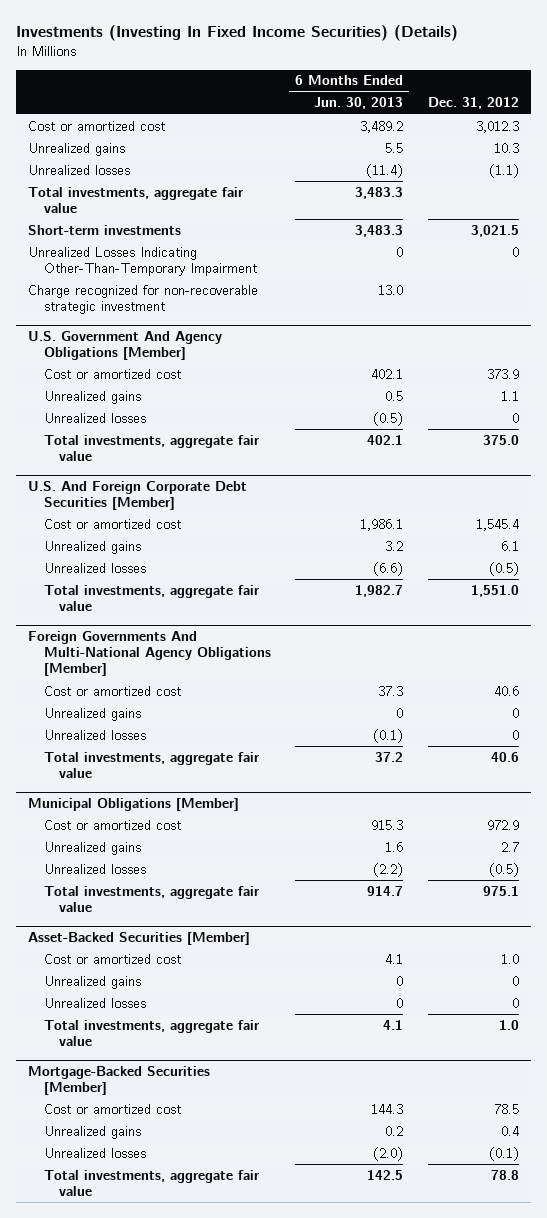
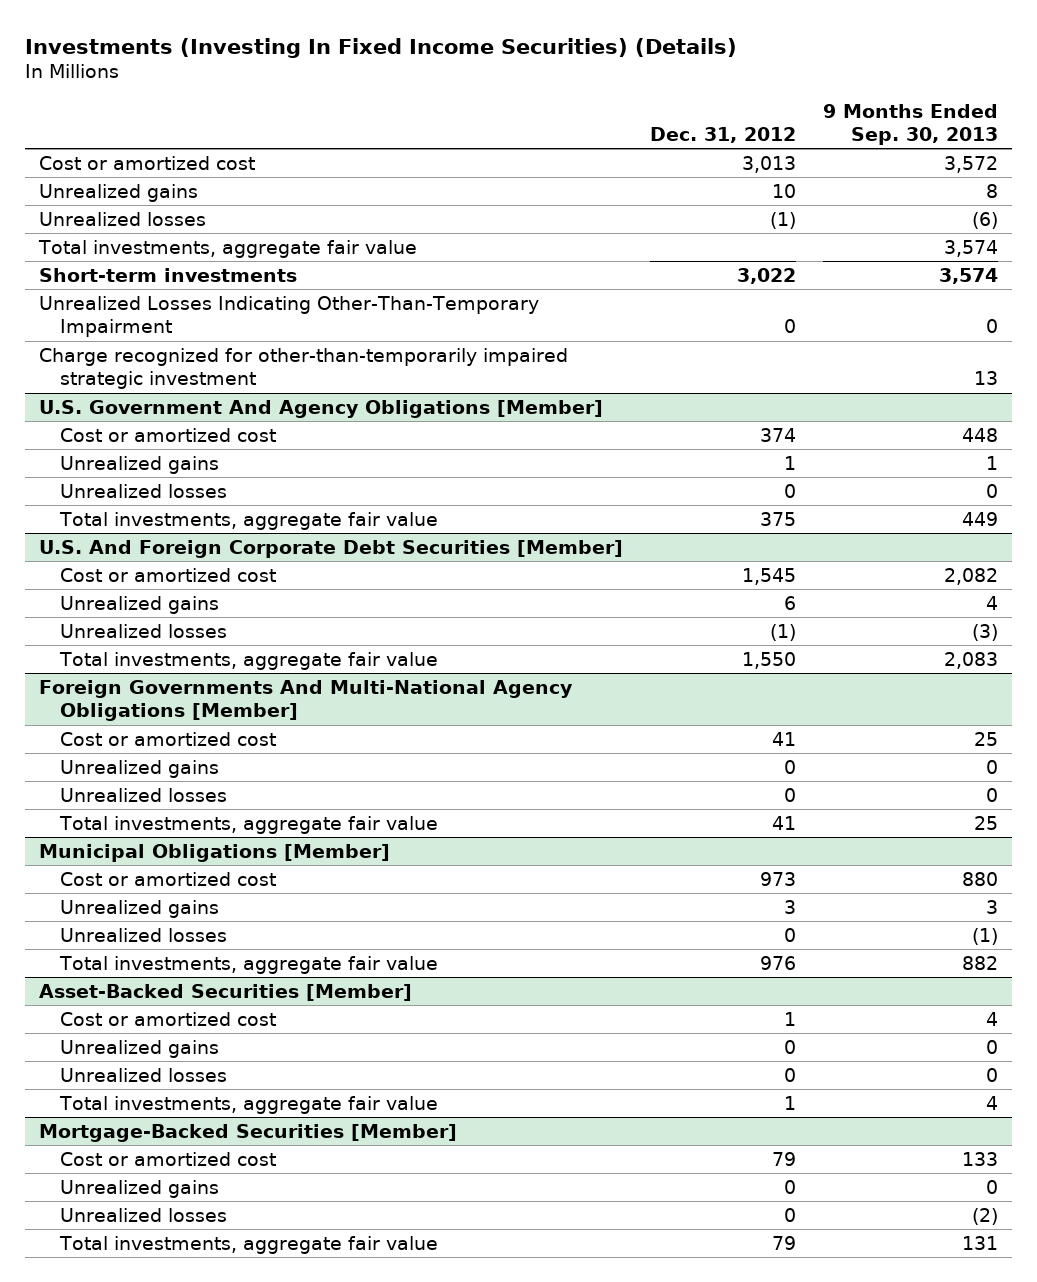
- | 6 Months Ended Jun. 30, 2013 | Dec. 31, 2012
+ | Dec. 31, 2012 | 9 Months Ended Sep. 30, 2013
- Cost or amortized cost | 3,489.2 | 3,012.3
- Unrealized gains | 5.5 | 10.3
- Unrealized losses | (11.4) | (1.1)
+ Cost or amortized cost | 3,013 | 3,572
+ Unrealized gains | 10 | 8
+ Unrealized losses | (1) | (6)
- Short-term investments | 3,483.3 | 3,021.5
+ Short-term investments | 3,022 | 3,574
- Charge recognized for non-recoverable strategic investment | 13.0 |
+ Charge recognized for other-than-temporarily impaired strategic investment | | 13
@ U.S. Government And Agency Obligations [Member]
- Cost or amortized cost | 402.1 | 373.9
- Unrealized gains | 0.5 | 1.1
+ Cost or amortized cost | 374 | 448
+ Unrealized gains | 1 | 1
- Total investments, aggregate fair value | 402.1 | 375.0
+ Total investments, aggregate fair value | 375 | 449
@ U.S. And Foreign Corporate Debt Securities [Member]
- Cost or amortized cost | 1,986.1 | 1,545.4
- Unrealized gains | 3.2 | 6.1
- Unrealized losses | (6.6) | (0.5)
- Total investments, aggregate fair value | 1,982.7 | 1,551.0
+ Cost or amortized cost | 1,545 | 2,082
+ Unrealized gains | 6 | 4
+ Unrealized losses | (1) | (3)
+ Total investments, aggregate fair value | 1,550 | 2,083
@ Foreign Governments And Multi-National Agency Obligations [Member]
- Cost or amortized cost | 37.3 | 40.6
+ Cost or amortized cost | 41 | 25
- Total investments, aggregate fair value | 37.2 | 40.6
+ Total investments, aggregate fair value | 41 | 25
@ Municipal Obligations [Member]
- Cost or amortized cost | 915.3 | 972.9
- Unrealized gains | 1.6 | 2.7
- Unrealized losses | (2.2) | (0.5)
- Total investments, aggregate fair value | 914.7 | 975.1
+ Cost or amortized cost | 973 | 880
+ Unrealized gains | 3 | 3
+ Unrealized losses | 0 | (1)
+ Total investments, aggregate fair value | 976 | 882
@ Asset-Backed Securities [Member]
- Cost or amortized cost | 4.1 | 1.0
+ Cost or amortized cost | 1 | 4
- Total investments, aggregate fair value | 4.1 | 1.0
+ Total investments, aggregate fair value | 1 | 4
@ Mortgage-Backed Securities [Member]
- Cost or amortized cost | 144.3 | 78.5
- Unrealized gains | 0.2 | 0.4
- Unrealized losses | (2.0) | (0.1)
- Total investments, aggregate fair value | 142.5 | 78.8
+ Cost or amortized cost | 79 | 133
+ Unrealized gains | 0 | 0
+ Unrealized losses | 0 | (2)
+ Total investments, aggregate fair value | 79 | 131

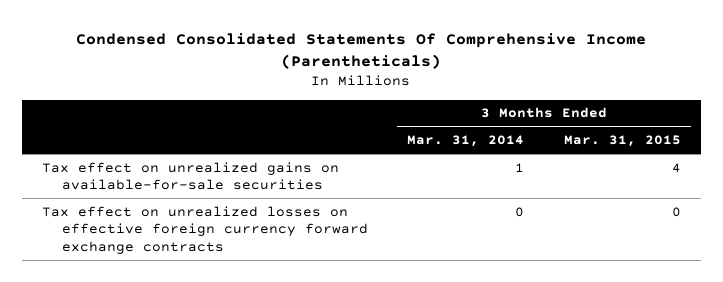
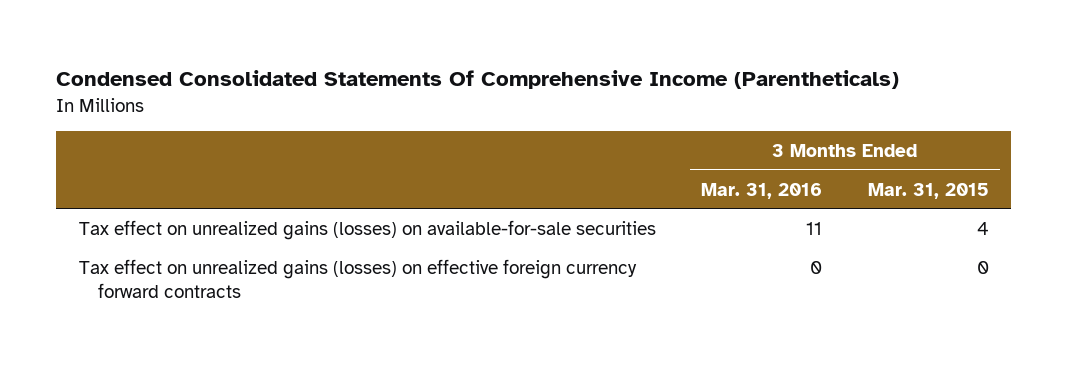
- | 3 Months Ended Mar. 31, 2014 | 3 Months Ended Mar. 31, 2015
+ | 3 Months Ended Mar. 31, 2016 | 3 Months Ended Mar. 31, 2015
- Tax effect on unrealized gains on available-for-sale securities | 1 | 4
- Tax effect on unrealized losses on effective foreign currency forward exchange contracts | 0 | 0
+ Tax effect on unrealized gains (losses) on available-for-sale securities | 11 | 4
+ Tax effect on unrealized gains (losses) on effective foreign currency forward contracts | 0 | 0

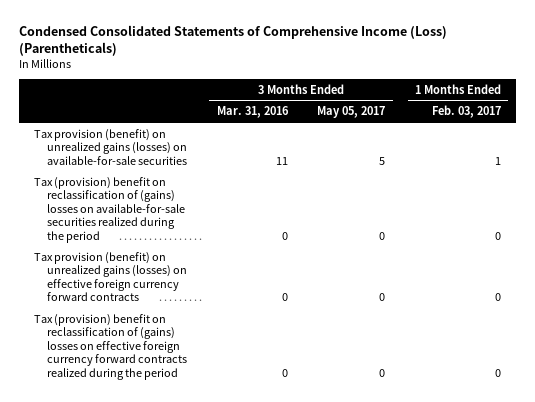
- Condensed Consolidated Statements Of Comprehensive Income (Parentheticals)
+ Condensed Consolidated Statements of Comprehensive Income (Loss) (Parentheticals)
- | 3 Months Ended Mar. 31, 2016 | 3 Months Ended Mar. 31, 2015
+ | 3 Months Ended Mar. 31, 2016 | 3 Months Ended May 05, 2017 | 1 Months Ended Feb. 03, 2017
- Tax effect on unrealized gains (losses) on available-for-sale securities | 11 | 4
- Tax effect on unrealized gains (losses) on effective foreign currency forward contracts | 0 | 0
+ Tax provision (benefit) on unrealized gains (losses) on available-for-sale securities | 11 | 5 | 1
+ Tax (provision) benefit on reclassification of (gains) losses on available-for-sale securities realized during the period | 0 | 0 | 0
+ Tax provision (benefit) on unrealized gains (losses) on effective foreign currency forward contracts | 0 | 0 | 0
+ Tax (provision) benefit on reclassification of (gains) losses on effective foreign currency forward contracts realized during the period | 0 | 0 | 0

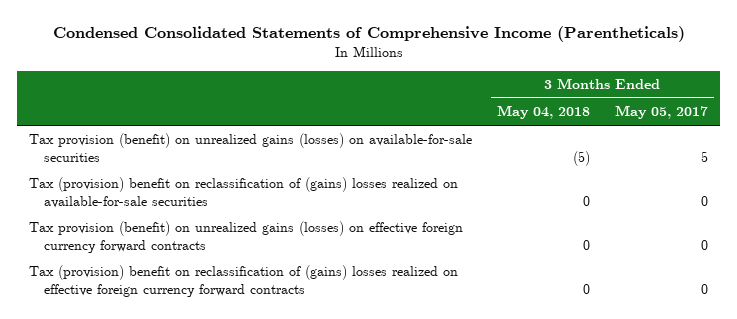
- Condensed Consolidated Statements of Comprehensive Income (Loss) (Parentheticals)
+ Condensed Consolidated Statements of Comprehensive Income (Parentheticals)
- | 3 Months Ended Mar. 31, 2016 | 3 Months Ended May 05, 2017 | 1 Months Ended Feb. 03, 2017
+ | 3 Months Ended May 04, 2018 | 3 Months Ended May 05, 2017
- Tax (provision) benefit on reclassification of (gains) losses on available-for-sale securities realized during the period | 0 | 0 | 0
+ Tax (provision) benefit on reclassification of (gains) losses realized on available-for-sale securities | 0 | 0
- Tax (provision) benefit on reclassification of (gains) losses on effective foreign currency forward contracts realized during the period | 0 | 0 | 0
+ Tax (provision) benefit on reclassification of (gains) losses realized on effective foreign currency forward contracts | 0 | 0

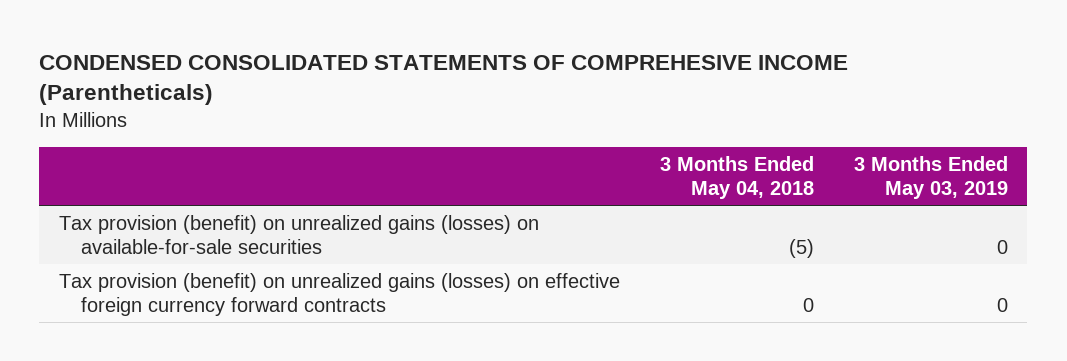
- Condensed Consolidated Statements of Comprehensive Income (Parentheticals)
+ CONDENSED CONSOLIDATED STATEMENTS OF COMPREHESIVE INCOME (Parentheticals)
- | 3 Months Ended May 04, 2018 | 3 Months Ended May 05, 2017
+ | 3 Months Ended May 04, 2018 | 3 Months Ended May 03, 2019
- Tax (provision) benefit on reclassification of (gains) losses realized on available-for-sale securities | 0 | 0
- Tax (provision) benefit on reclassification of (gains) losses realized on effective foreign currency forward contracts | 0 | 0

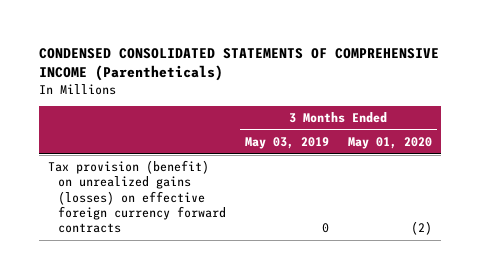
- CONDENSED CONSOLIDATED STATEMENTS OF COMPREHESIVE INCOME (Parentheticals)
+ CONDENSED CONSOLIDATED STATEMENTS OF COMPREHENSIVE INCOME (Parentheticals)
- | 3 Months Ended May 04, 2018 | 3 Months Ended May 03, 2019
+ | 3 Months Ended May 03, 2019 | 3 Months Ended May 01, 2020
- Tax provision (benefit) on unrealized gains (losses) on available-for-sale securities | (5) | 0

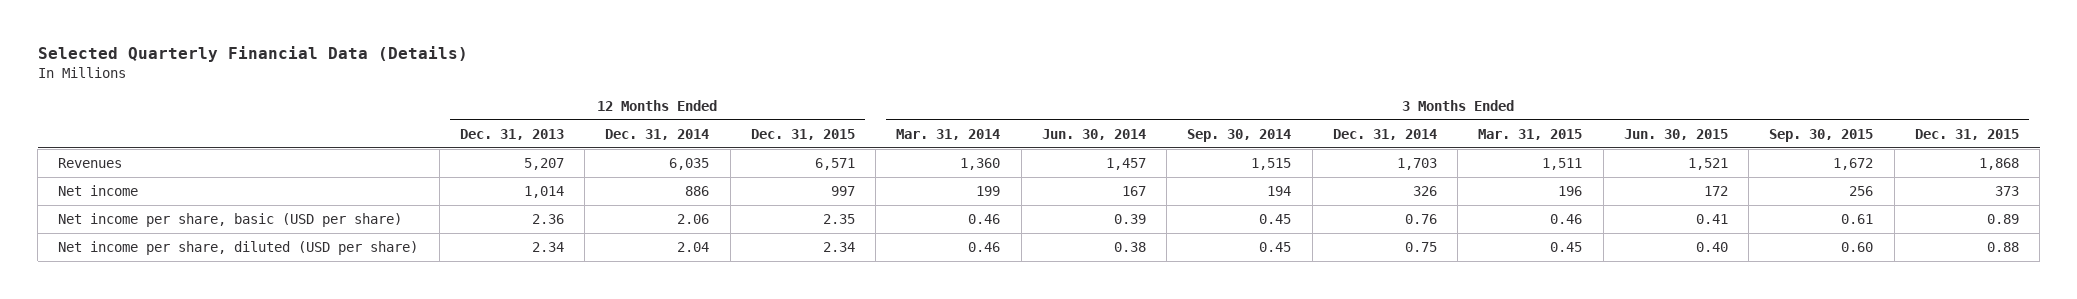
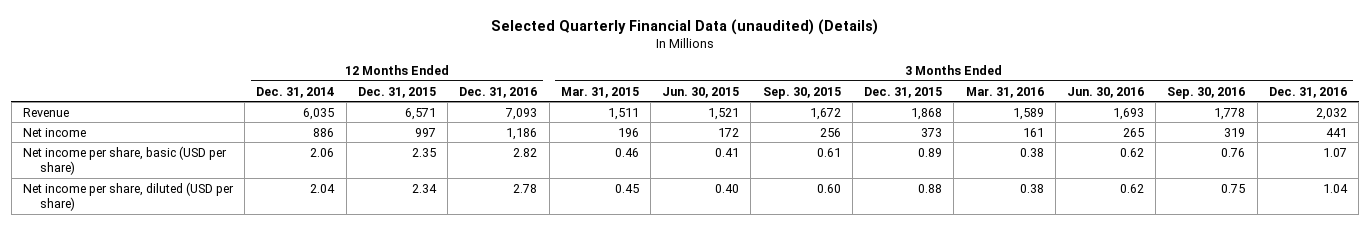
- Selected Quarterly Financial Data (Details)
+ Selected Quarterly Financial Data (unaudited) (Details)
- | 12 Months Ended Dec. 31, 2013 | 12 Months Ended Dec. 31, 2014 | 12 Months Ended Dec. 31, 2015 | 3 Months Ended Mar. 31, 2014 | 3 Months Ended Jun. 30, 2014 | 3 Months Ended Sep. 30, 2014 | 3 Months Ended Dec. 31, 2014 | 3 Months Ended Mar. 31, 2015 | 3 Months Ended Jun. 30, 2015 | 3 Months Ended Sep. 30, 2015 | 3 Months Ended Dec. 31, 2015
+ | 12 Months Ended Dec. 31, 2014 | 12 Months Ended Dec. 31, 2015 | 12 Months Ended Dec. 31, 2016 | 3 Months Ended Mar. 31, 2015 | 3 Months Ended Jun. 30, 2015 | 3 Months Ended Sep. 30, 2015 | 3 Months Ended Dec. 31, 2015 | 3 Months Ended Mar. 31, 2016 | 3 Months Ended Jun. 30, 2016 | 3 Months Ended Sep. 30, 2016 | 3 Months Ended Dec. 31, 2016
- Revenues | 5,207 | 6,035 | 6,571 | 1,360 | 1,457 | 1,515 | 1,703 | 1,511 | 1,521 | 1,672 | 1,868
+ Revenue | 6,035 | 6,571 | 7,093 | 1,511 | 1,521 | 1,672 | 1,868 | 1,589 | 1,693 | 1,778 | 2,032

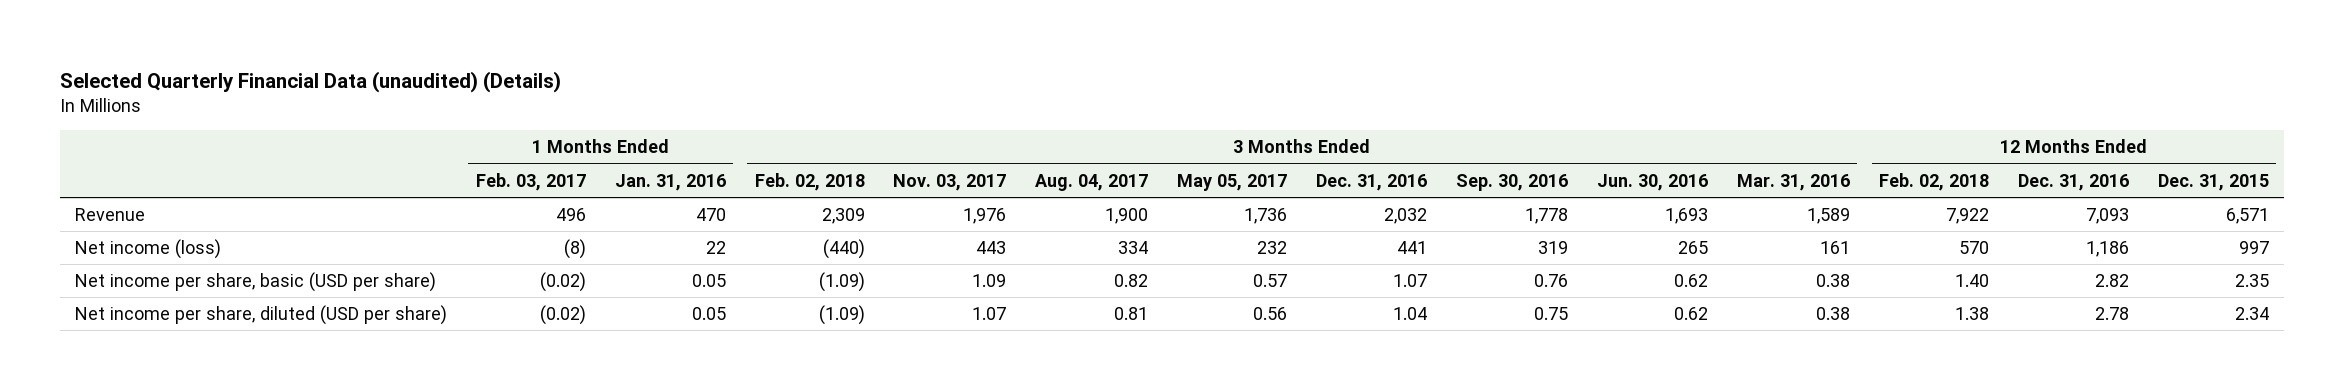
- | 12 Months Ended Dec. 31, 2014 | 12 Months Ended Dec. 31, 2015 | 12 Months Ended Dec. 31, 2016 | 3 Months Ended Mar. 31, 2015 | 3 Months Ended Jun. 30, 2015 | 3 Months Ended Sep. 30, 2015 | 3 Months Ended Dec. 31, 2015 | 3 Months Ended Mar. 31, 2016 | 3 Months Ended Jun. 30, 2016 | 3 Months Ended Sep. 30, 2016 | 3 Months Ended Dec. 31, 2016
+ | 1 Months Ended Feb. 03, 2017 | 1 Months Ended Jan. 31, 2016 | 3 Months Ended Feb. 02, 2018 | 3 Months Ended Nov. 03, 2017 | 3 Months Ended Aug. 04, 2017 | 3 Months Ended May 05, 2017 | 3 Months Ended Dec. 31, 2016 | 3 Months Ended Sep. 30, 2016 | 3 Months Ended Jun. 30, 2016 | 3 Months Ended Mar. 31, 2016 | 12 Months Ended Feb. 02, 2018 | 12 Months Ended Dec. 31, 2016 | 12 Months Ended Dec. 31, 2015
- Net income | 886 | 997 | 1,186 | 196 | 172 | 256 | 373 | 161 | 265 | 319 | 441
+ Net income (loss) | (8) | 22 | (440) | 443 | 334 | 232 | 441 | 319 | 265 | 161 | 570 | 1,186 | 997

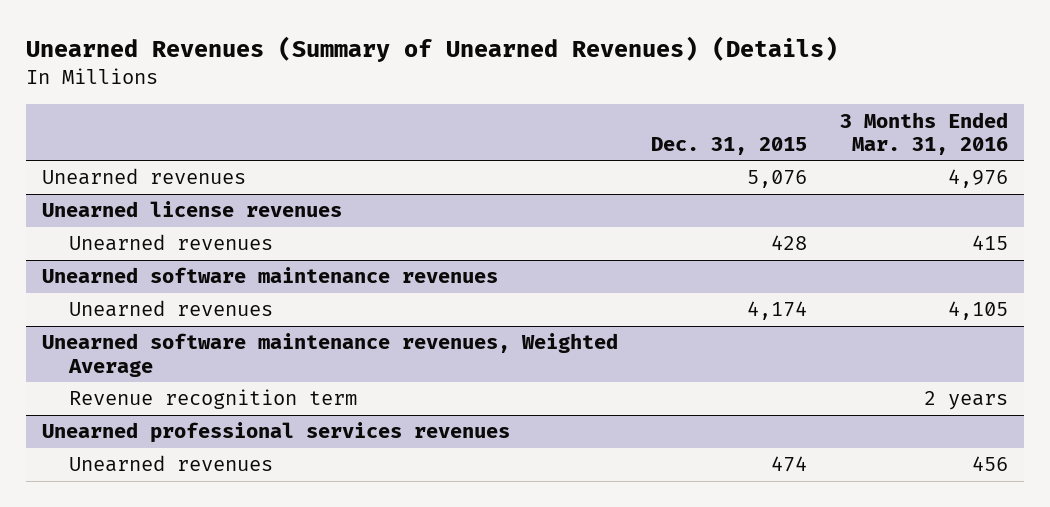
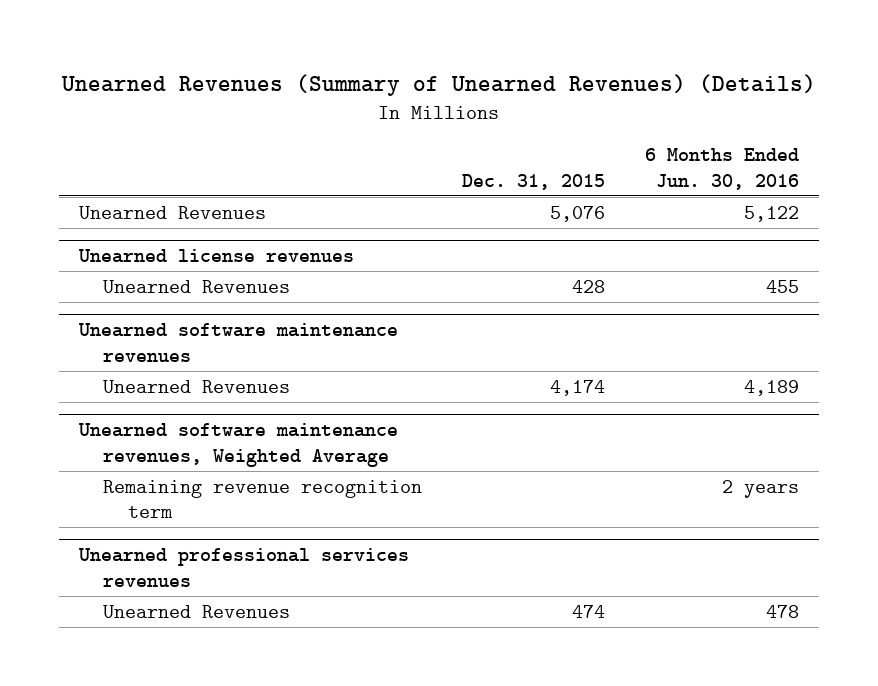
- | Dec. 31, 2015 | 3 Months Ended Mar. 31, 2016
+ | Dec. 31, 2015 | 6 Months Ended Jun. 30, 2016
- Unearned revenues | 5,076 | 4,976
+ Unearned Revenues | 5,076 | 5,122
@ Unearned license revenues
- Unearned revenues | 428 | 415
+ Unearned Revenues | 428 | 455
@ Unearned software maintenance revenues
- Unearned revenues | 4,174 | 4,105
+ Unearned Revenues | 4,174 | 4,189
@ Unearned software maintenance revenues, Weighted Average
- Revenue recognition term | | 2 years
+ Remaining revenue recognition term | | 2 years
@ Unearned professional services revenues
- Unearned revenues | 474 | 456
+ Unearned Revenues | 474 | 478

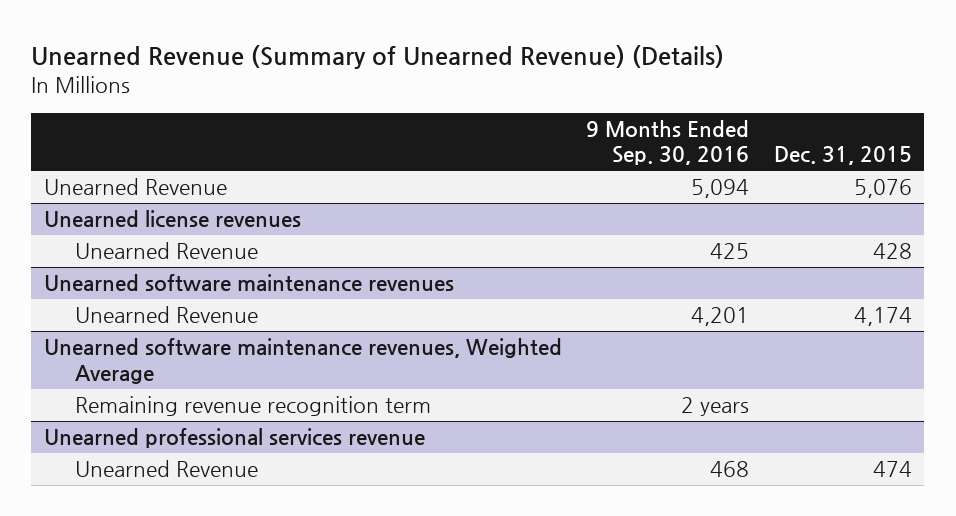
- Unearned Revenues (Summary of Unearned Revenues) (Details)
+ Unearned Revenue (Summary of Unearned Revenue) (Details)
- | Dec. 31, 2015 | 6 Months Ended Jun. 30, 2016
+ | 9 Months Ended Sep. 30, 2016 | Dec. 31, 2015
- Unearned Revenues | 5,076 | 5,122
+ Unearned Revenue | 5,094 | 5,076
@ Unearned license revenues
- Unearned Revenues | 428 | 455
+ Unearned Revenue | 425 | 428
@ Unearned software maintenance revenues
- Unearned Revenues | 4,174 | 4,189
+ Unearned Revenue | 4,201 | 4,174
- Unearned professional services revenues
- Unearned Revenues | 474 | 478
+ Unearned professional services revenue
+ Unearned Revenue | 468 | 474

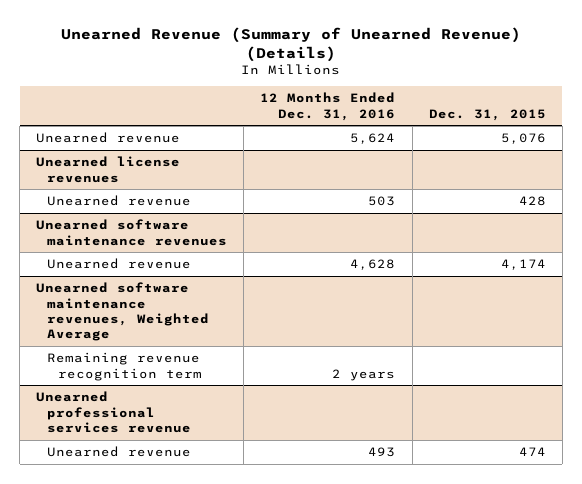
- | 9 Months Ended Sep. 30, 2016 | Dec. 31, 2015
+ | 12 Months Ended Dec. 31, 2016 | Dec. 31, 2015
- Unearned Revenue | 5,094 | 5,076
+ Unearned revenue | 5,624 | 5,076
@ Unearned license revenues
- Unearned Revenue | 425 | 428
+ Unearned revenue | 503 | 428
@ Unearned software maintenance revenues
- Unearned Revenue | 4,201 | 4,174
+ Unearned revenue | 4,628 | 4,174
@ Unearned professional services revenue
- Unearned Revenue | 468 | 474
+ Unearned revenue | 493 | 474

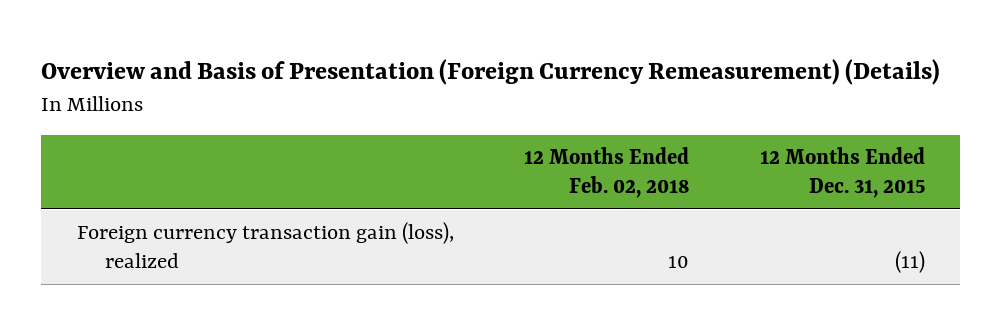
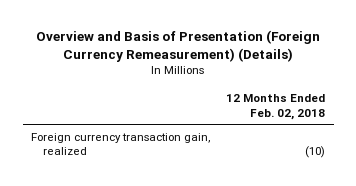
- | 12 Months Ended Feb. 02, 2018 | 12 Months Ended Dec. 31, 2015
+ | 12 Months Ended Feb. 02, 2018
- Foreign currency transaction gain (loss), realized | 10 | (11)
+ Foreign currency transaction gain, realized | (10)

